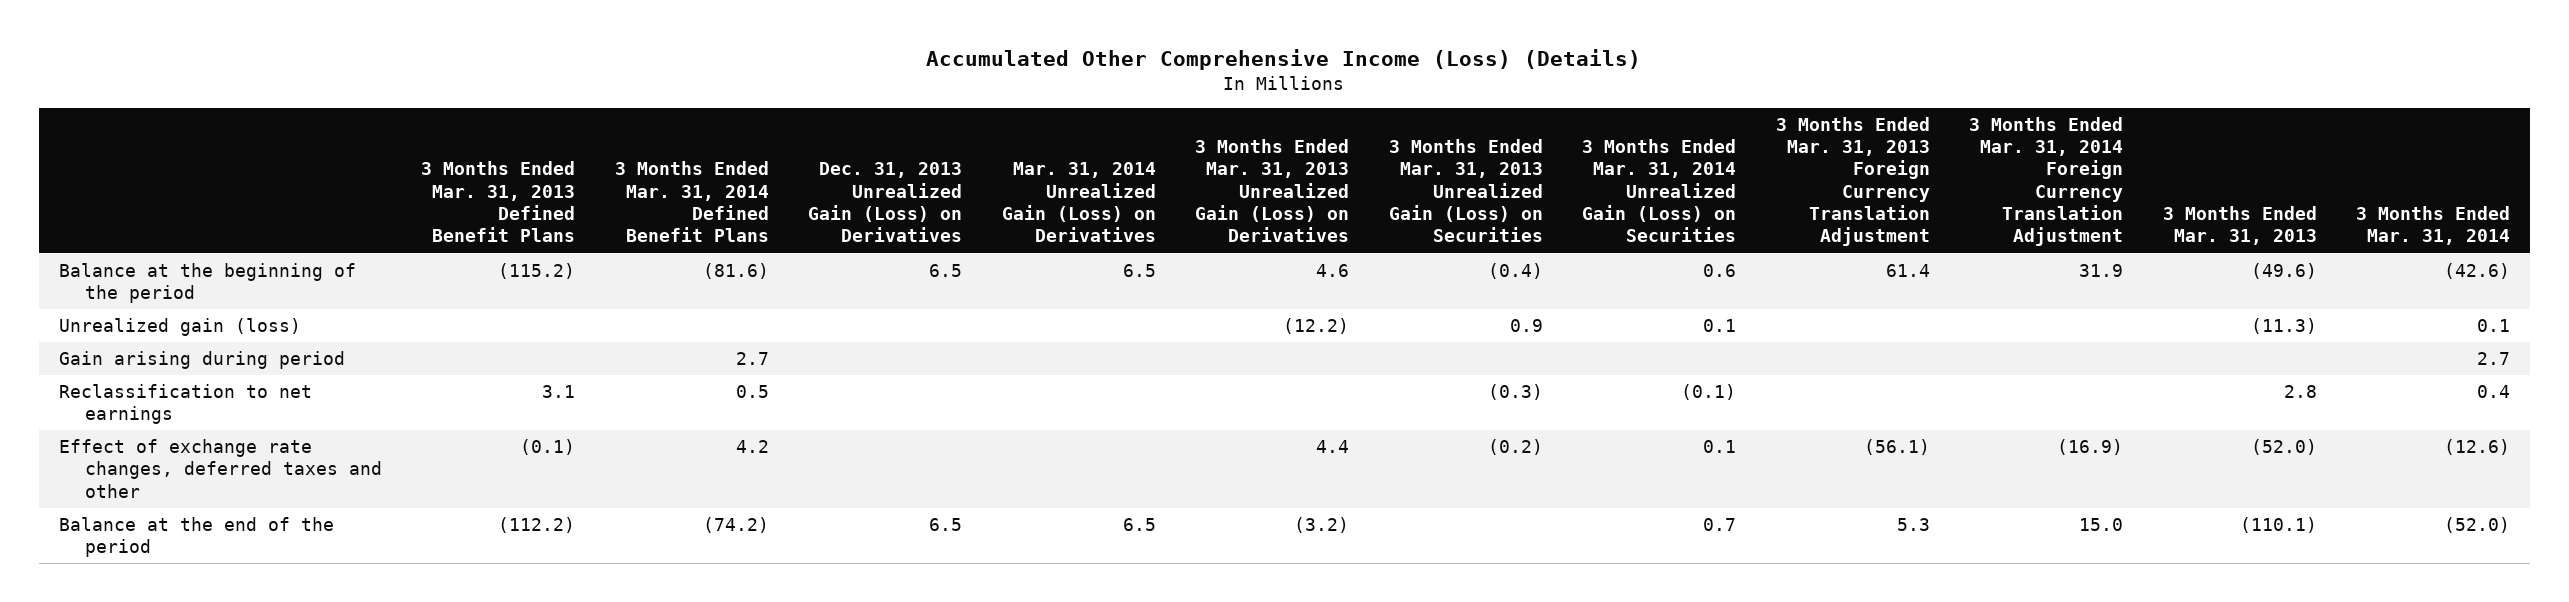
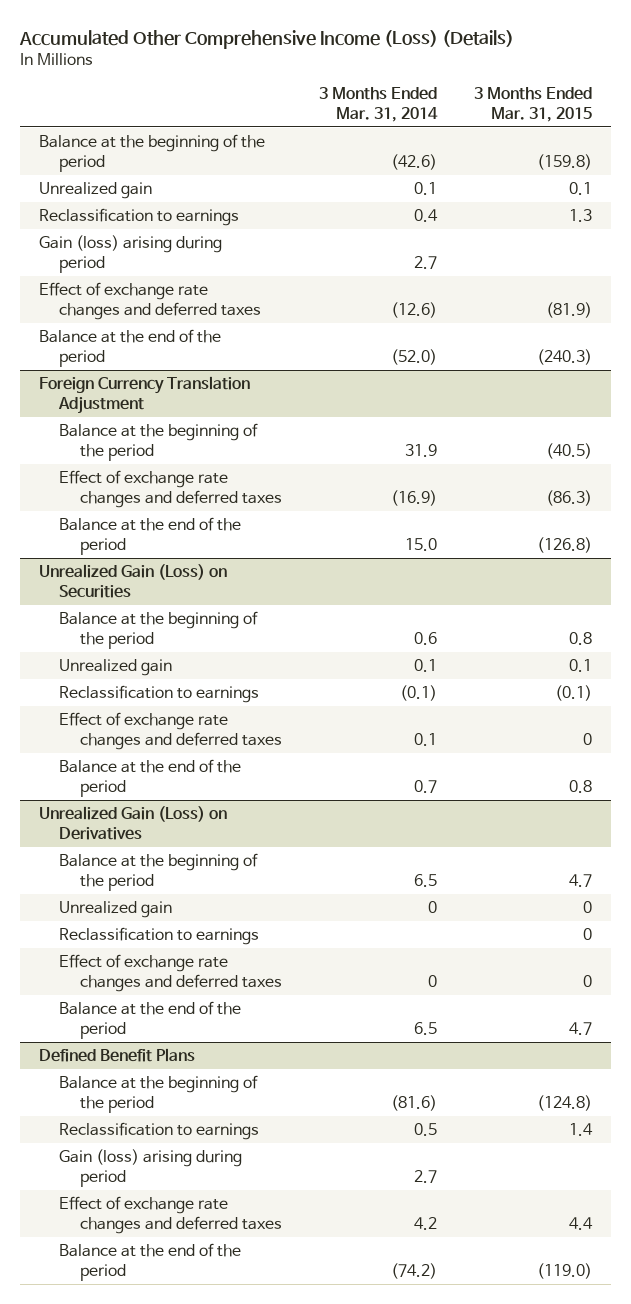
- | 3 Months Ended Mar. 31, 2013 Defined Benefit Plans | 3 Months Ended Mar. 31, 2014 Defined Benefit Plans | Dec. 31, 2013 Unrealized Gain (Loss) on Derivatives | Mar. 31, 2014 Unrealized Gain (Loss) on Derivatives | 3 Months Ended Mar. 31, 2013 Unrealized Gain (Loss) on Derivatives | 3 Months Ended Mar. 31, 2013 Unrealized Gain (Loss) on Securities | 3 Months Ended Mar. 31, 2014 Unrealized Gain (Loss) on Securities | 3 Months Ended Mar. 31, 2013 Foreign Currency Translation Adjustment | 3 Months Ended Mar. 31, 2014 Foreign Currency Translation Adjustment | 3 Months Ended Mar. 31, 2013 | 3 Months Ended Mar. 31, 2014
+ | 3 Months Ended Mar. 31, 2014 | 3 Months Ended Mar. 31, 2015
- Unrealized gain (loss) | | | | | (12.2) | 0.9 | 0.1 | | | (11.3) | 0.1
- Gain arising during period | | 2.7 | | | | | | | | | 2.7
- Reclassification to net earnings | 3.1 | 0.5 | | | | (0.3) | (0.1) | | | 2.8 | 0.4
- Effect of exchange rate changes, deferred taxes and other | (0.1) | 4.2 | | | 4.4 | (0.2) | 0.1 | (56.1) | (16.9) | (52.0) | (12.6)
+ Unrealized gain | 0.1 | 0.1
+ Reclassification to earnings | 0.4 | 1.3
+ Gain (loss) arising during period | 2.7 |
+ Effect of exchange rate changes and deferred taxes | (12.6) | (81.9)
+ Foreign Currency Translation Adjustment
+ Balance at the beginning of the period | 31.9 | (40.5)
+ Effect of exchange rate changes and deferred taxes | (16.9) | (86.3)
+ Balance at the end of the period | 15.0 | (126.8)
+ Unrealized Gain (Loss) on Securities
+ Balance at the beginning of the period | 0.6 | 0.8
+ Unrealized gain | 0.1 | 0.1
+ Reclassification to earnings | (0.1) | (0.1)
+ Effect of exchange rate changes and deferred taxes | 0.1 | 0
+ Balance at the end of the period | 0.7 | 0.8
+ Unrealized Gain (Loss) on Derivatives
+ Balance at the beginning of the period | 6.5 | 4.7
+ Unrealized gain | 0 | 0
+ Reclassification to earnings | | 0
+ Effect of exchange rate changes and deferred taxes | 0 | 0
+ Balance at the end of the period | 6.5 | 4.7
+ Defined Benefit Plans
+ Balance at the beginning of the period | (81.6) | (124.8)
+ Reclassification to earnings | 0.5 | 1.4
+ Gain (loss) arising during period | 2.7 |
+ Effect of exchange rate changes and deferred taxes | 4.2 | 4.4
+ Balance at the end of the period | (74.2) | (119.0)

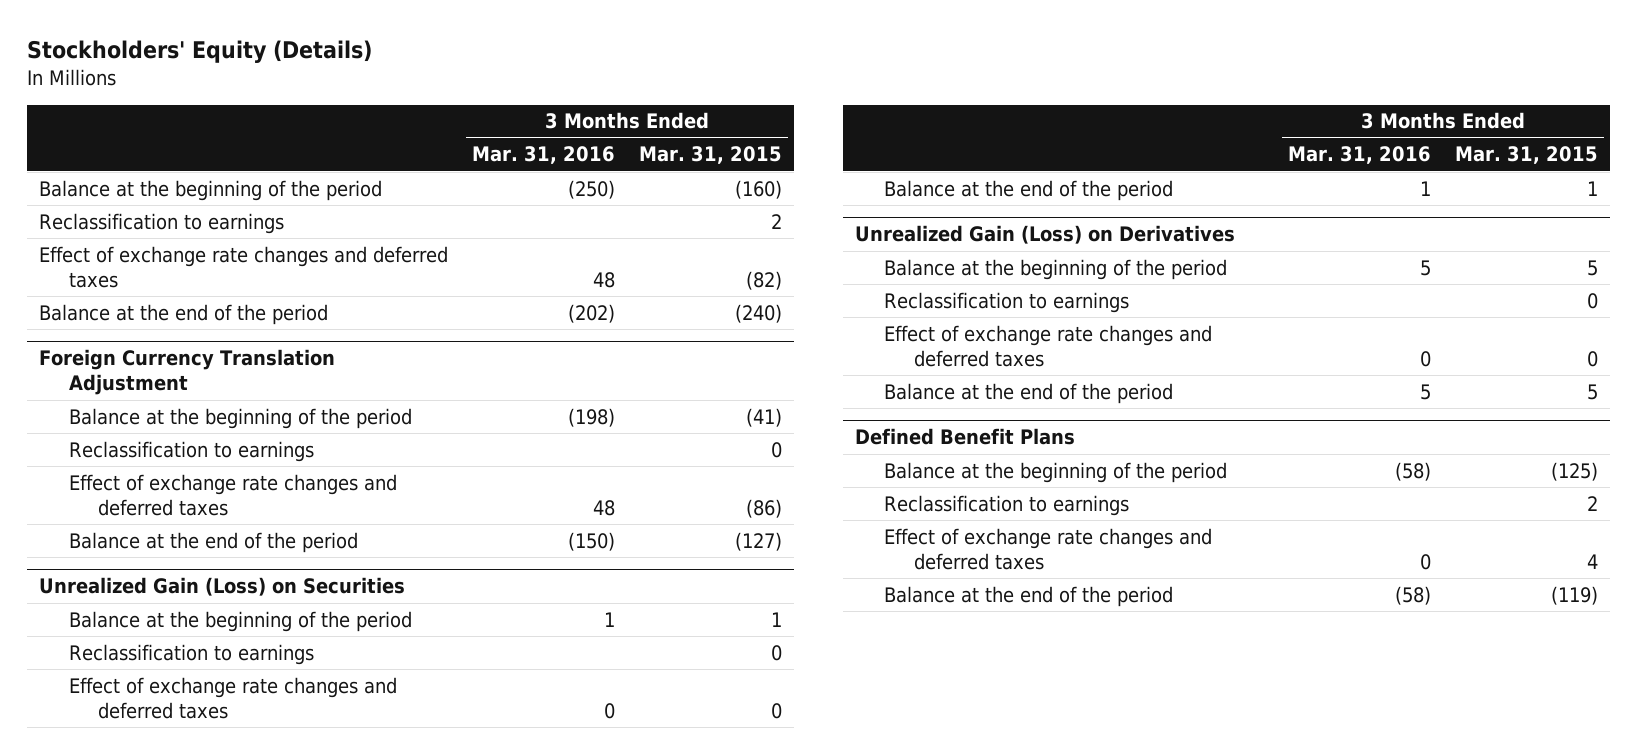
- Accumulated Other Comprehensive Income (Loss) (Details)
+ Stockholders' Equity (Details)
- | 3 Months Ended Mar. 31, 2014 | 3 Months Ended Mar. 31, 2015
+ | 3 Months Ended Mar. 31, 2016 | 3 Months Ended Mar. 31, 2015
- Balance at the beginning of the period | (42.6) | (159.8)
- Unrealized gain | 0.1 | 0.1
- Reclassification to earnings | 0.4 | 1.3
- Gain (loss) arising during period | 2.7 |
- Effect of exchange rate changes and deferred taxes | (12.6) | (81.9)
- Balance at the end of the period | (52.0) | (240.3)
+ Balance at the beginning of the period | (250) | (160)
+ Reclassification to earnings | | 2
+ Effect of exchange rate changes and deferred taxes | 48 | (82)
+ Balance at the end of the period | (202) | (240)
@ Foreign Currency Translation Adjustment
- Balance at the beginning of the period | 31.9 | (40.5)
- Effect of exchange rate changes and deferred taxes | (16.9) | (86.3)
- Balance at the end of the period | 15.0 | (126.8)
+ Balance at the beginning of the period | (198) | (41)
+ Reclassification to earnings | | 0
+ Effect of exchange rate changes and deferred taxes | 48 | (86)
+ Balance at the end of the period | (150) | (127)
@ Unrealized Gain (Loss) on Securities
- Balance at the beginning of the period | 0.6 | 0.8
- Unrealized gain | 0.1 | 0.1
- Reclassification to earnings | (0.1) | (0.1)
+ Balance at the beginning of the period | 1 | 1
+ Reclassification to earnings | | 0
- Balance at the end of the period | 0.7 | 0.8
+ Balance at the end of the period | 1 | 1
@ Unrealized Gain (Loss) on Derivatives
- Balance at the beginning of the period | 6.5 | 4.7
- Unrealized gain | 0 | 0
+ Balance at the beginning of the period | 5 | 5
- Balance at the end of the period | 6.5 | 4.7
+ Balance at the end of the period | 5 | 5
@ Defined Benefit Plans
- Balance at the beginning of the period | (81.6) | (124.8)
- Reclassification to earnings | 0.5 | 1.4
- Gain (loss) arising during period | 2.7 |
- Effect of exchange rate changes and deferred taxes | 4.2 | 4.4
- Balance at the end of the period | (74.2) | (119.0)
+ Balance at the beginning of the period | (58) | (125)
+ Reclassification to earnings | | 2
+ Effect of exchange rate changes and deferred taxes | 0 | 4
+ Balance at the end of the period | (58) | (119)

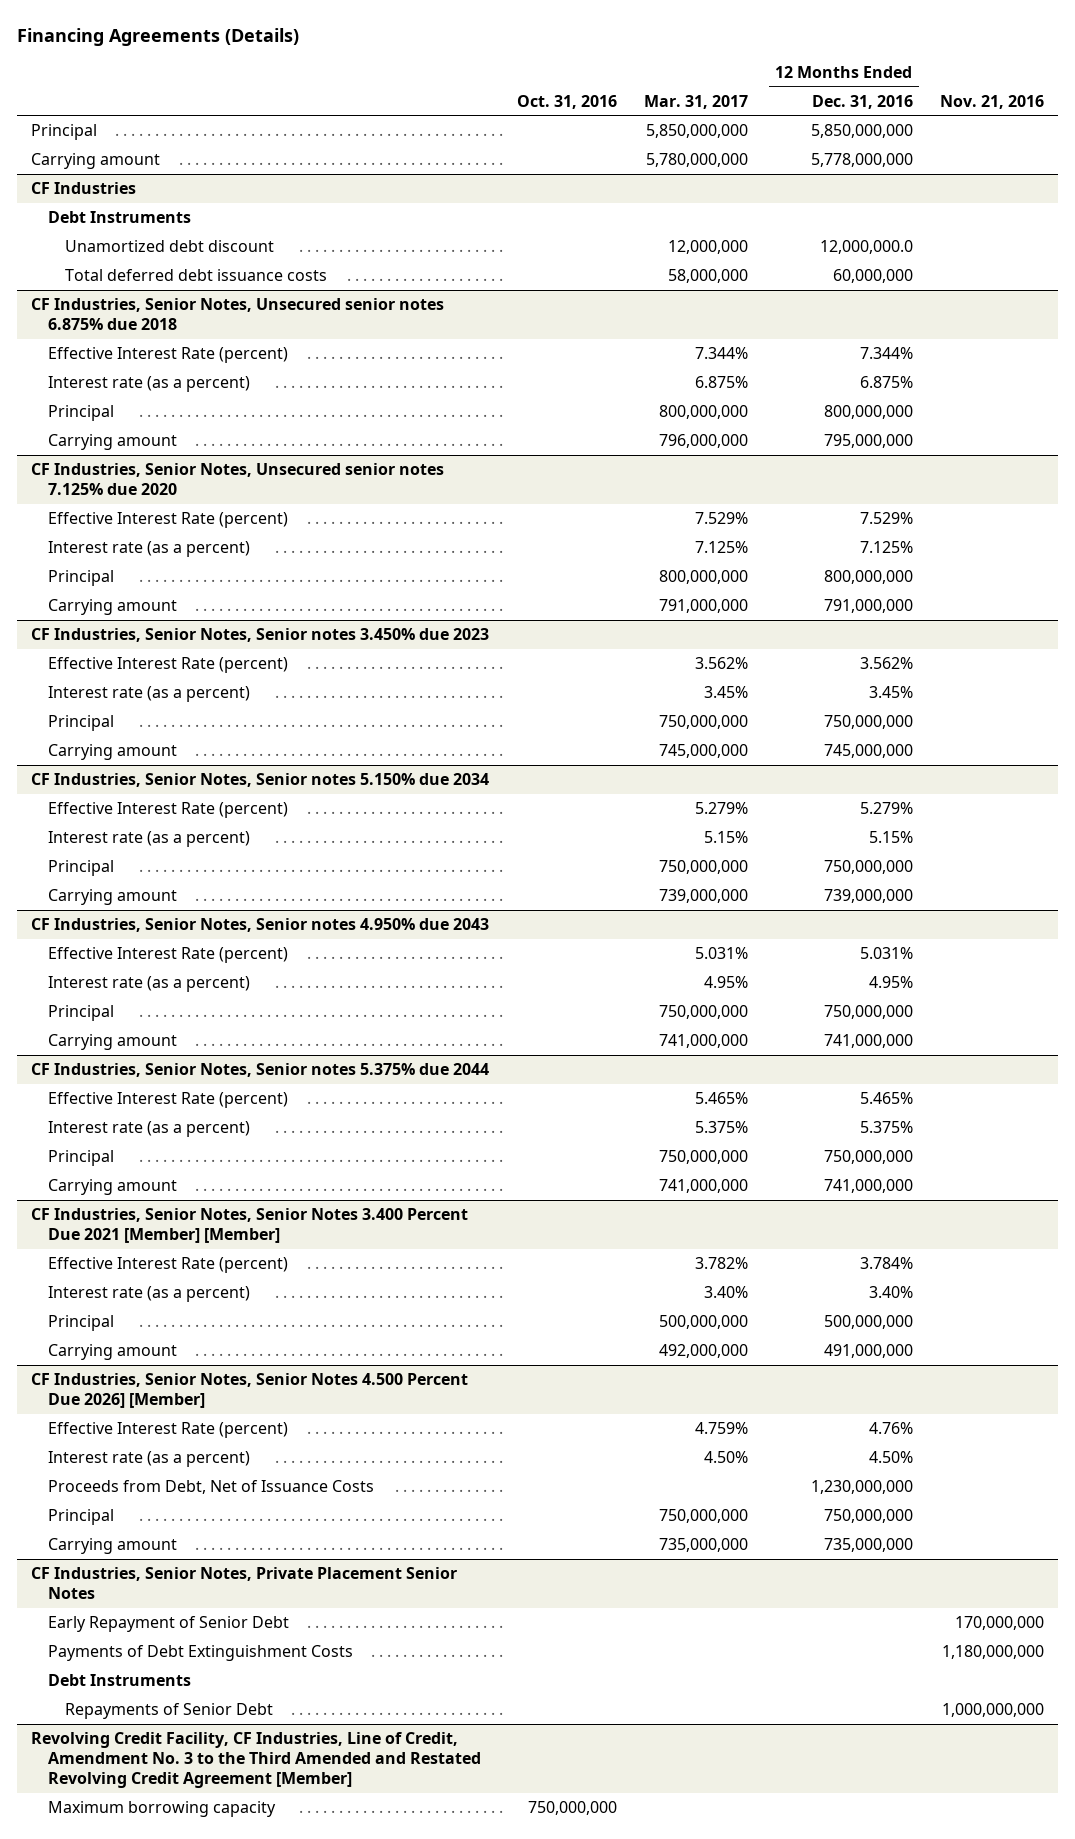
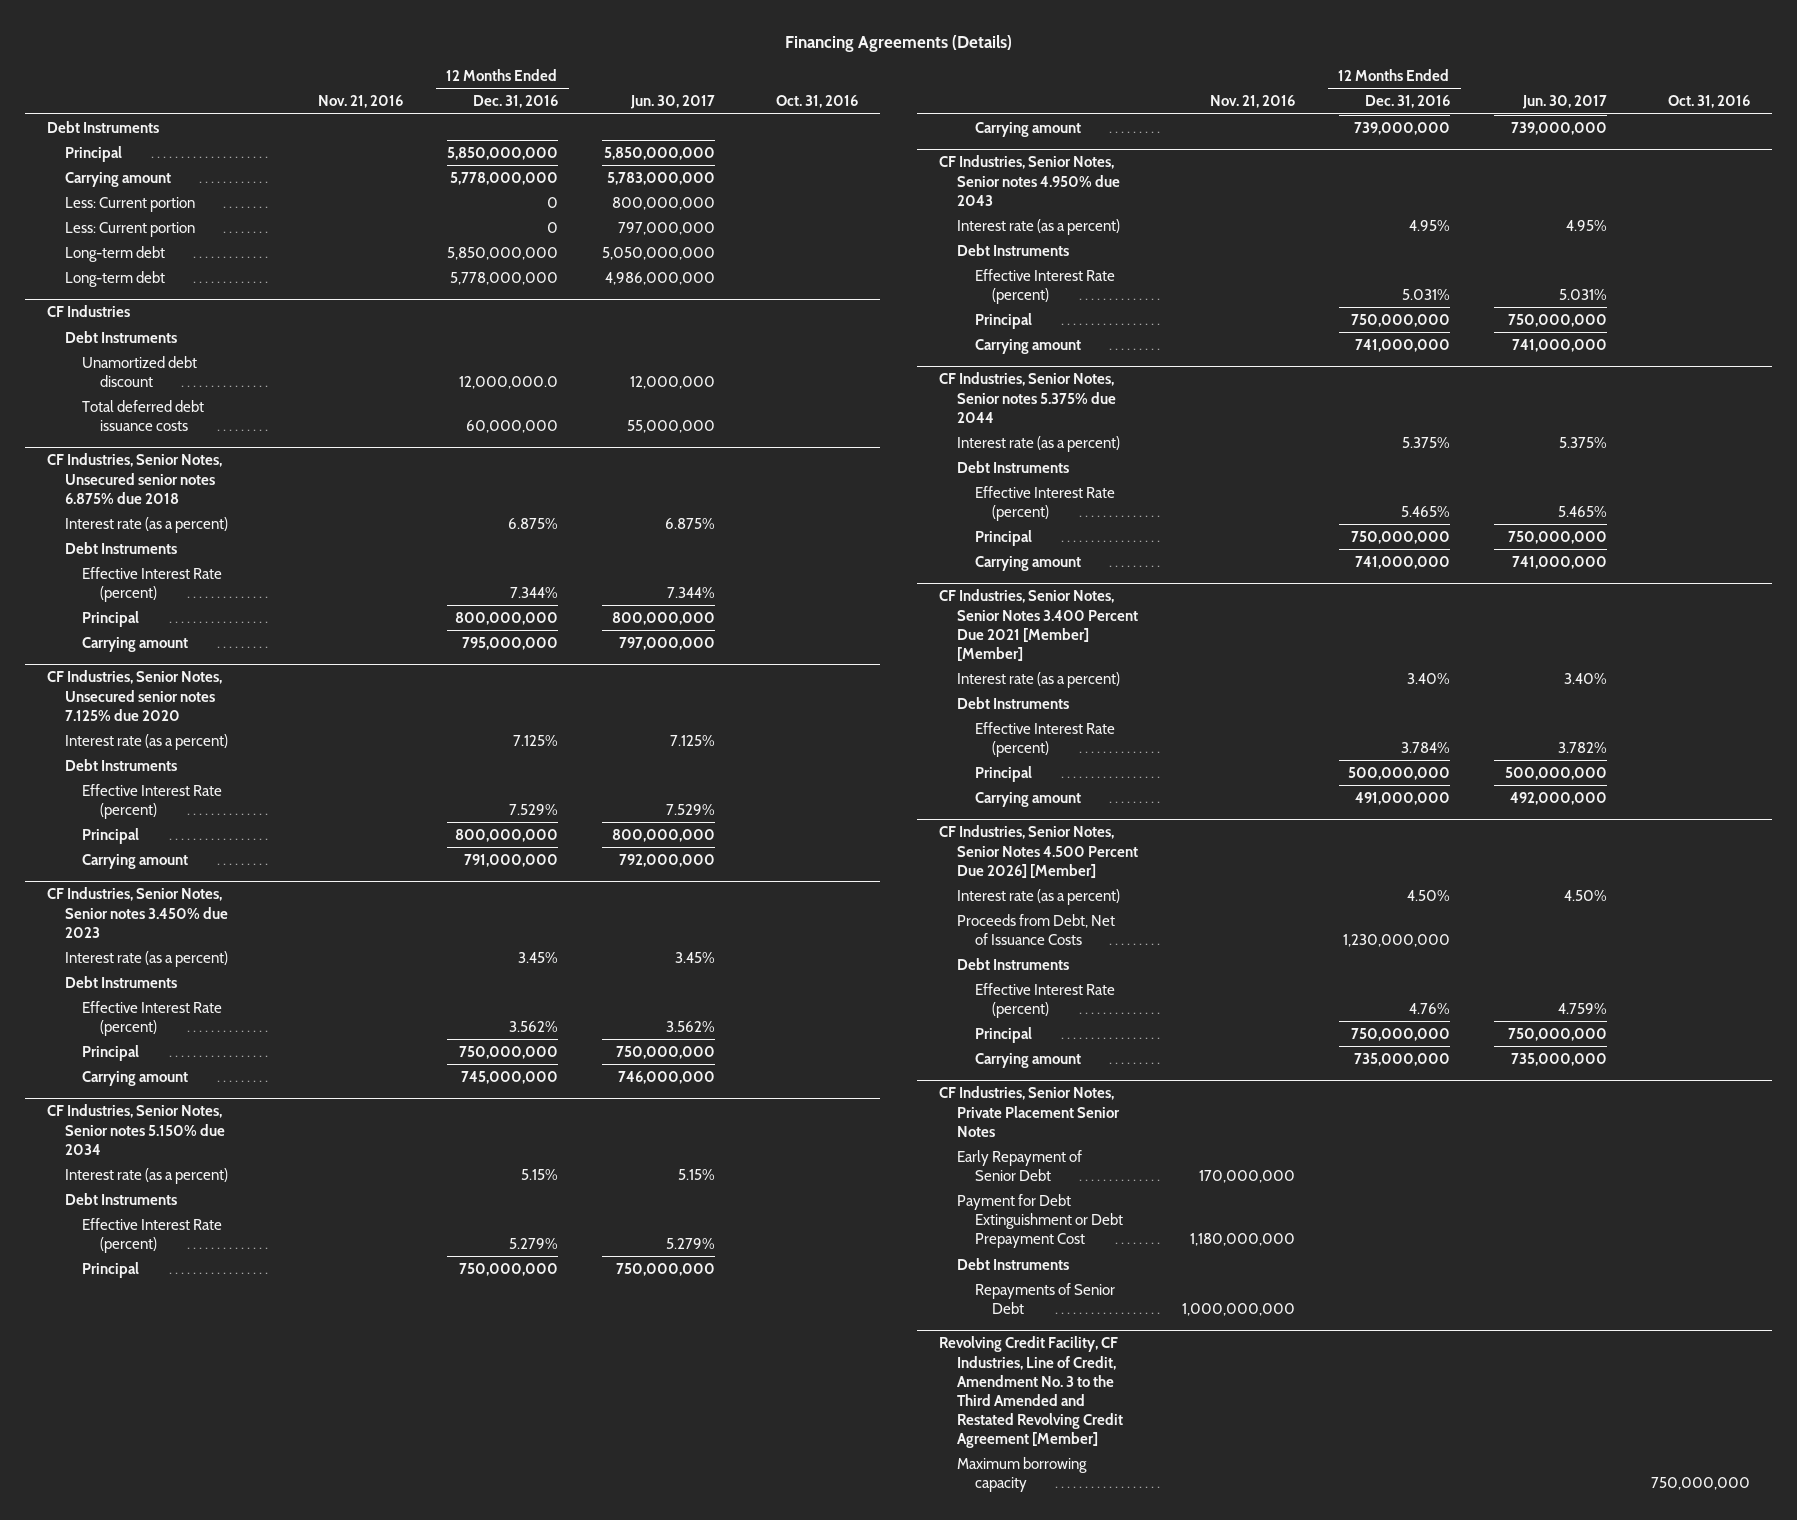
- | Oct. 31, 2016 | Mar. 31, 2017 | 12 Months Ended Dec. 31, 2016 | Nov. 21, 2016
+ | Nov. 21, 2016 | 12 Months Ended Dec. 31, 2016 | Jun. 30, 2017 | Oct. 31, 2016
+ Debt Instruments
+ Less: Current portion | | 0 | 800,000,000 |
+ Less: Current portion | | 0 | 797,000,000 |
+ Long-term debt | | 5,850,000,000 | 5,050,000,000 |
+ Long-term debt | | 5,778,000,000 | 4,986,000,000 |
@ CF Industries, Senior Notes, Unsecured senior notes 6.875% due 2018
+ Debt Instruments
moved down: Effective Interest Rate (percent) | | 7.344% | 7.344% |
@ CF Industries, Senior Notes, Unsecured senior notes 7.125% due 2020
+ Debt Instruments
moved down: Effective Interest Rate (percent) | | 7.529% | 7.529% |
@ CF Industries, Senior Notes, Senior notes 3.450% due 2023
+ Debt Instruments
moved down: Effective Interest Rate (percent) | | 3.562% | 3.562% |
@ CF Industries, Senior Notes, Senior notes 5.150% due 2034
+ Debt Instruments
moved down: Effective Interest Rate (percent) | | 5.279% | 5.279% |
@ CF Industries, Senior Notes, Senior notes 4.950% due 2043
+ Debt Instruments
moved down: Effective Interest Rate (percent) | | 5.031% | 5.031% |
@ CF Industries, Senior Notes, Senior notes 5.375% due 2044
+ Debt Instruments
moved down: Effective Interest Rate (percent) | | 5.465% | 5.465% |
@ CF Industries, Senior Notes, Senior Notes 3.400 Percent Due 2021 [Member] [Member]
+ Debt Instruments
moved down: Effective Interest Rate (percent) | | 3.784% | 3.782% |
@ CF Industries, Senior Notes, Senior Notes 4.500 Percent Due 2026] [Member]
+ Debt Instruments
moved down: Effective Interest Rate (percent) | | 4.76% | 4.759% |
@ CF Industries, Senior Notes, Private Placement Senior Notes
- Payments of Debt Extinguishment Costs | | | | 1,180,000,000
+ Payment for Debt Extinguishment or Debt Prepayment Cost | 1,180,000,000 | | |

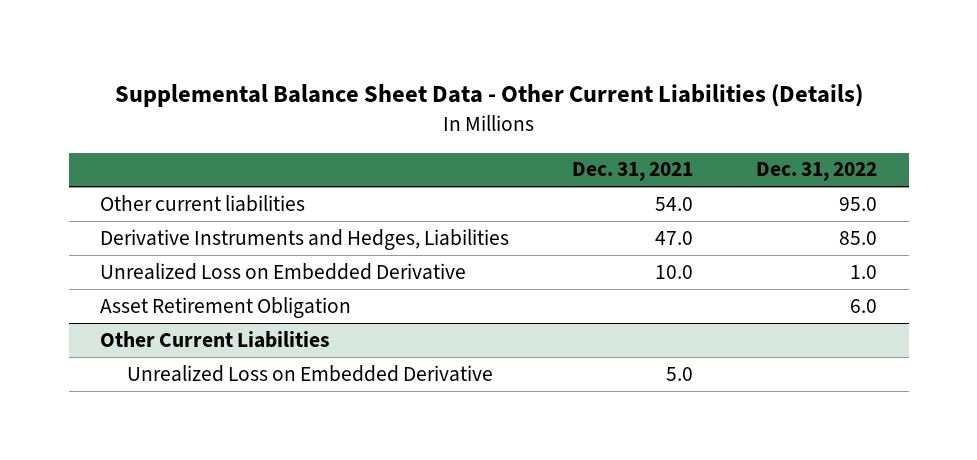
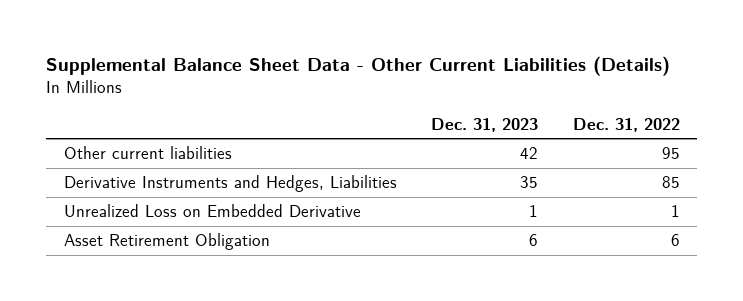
- | Dec. 31, 2021 | Dec. 31, 2022
+ | Dec. 31, 2023 | Dec. 31, 2022
- Other current liabilities | 54.0 | 95.0
- Derivative Instruments and Hedges, Liabilities | 47.0 | 85.0
- Unrealized Loss on Embedded Derivative | 10.0 | 1.0
- Asset Retirement Obligation | | 6.0
- Other Current Liabilities
- Unrealized Loss on Embedded Derivative | 5.0 |
+ Other current liabilities | 42 | 95
+ Derivative Instruments and Hedges, Liabilities | 35 | 85
+ Unrealized Loss on Embedded Derivative | 1 | 1
+ Asset Retirement Obligation | 6 | 6

